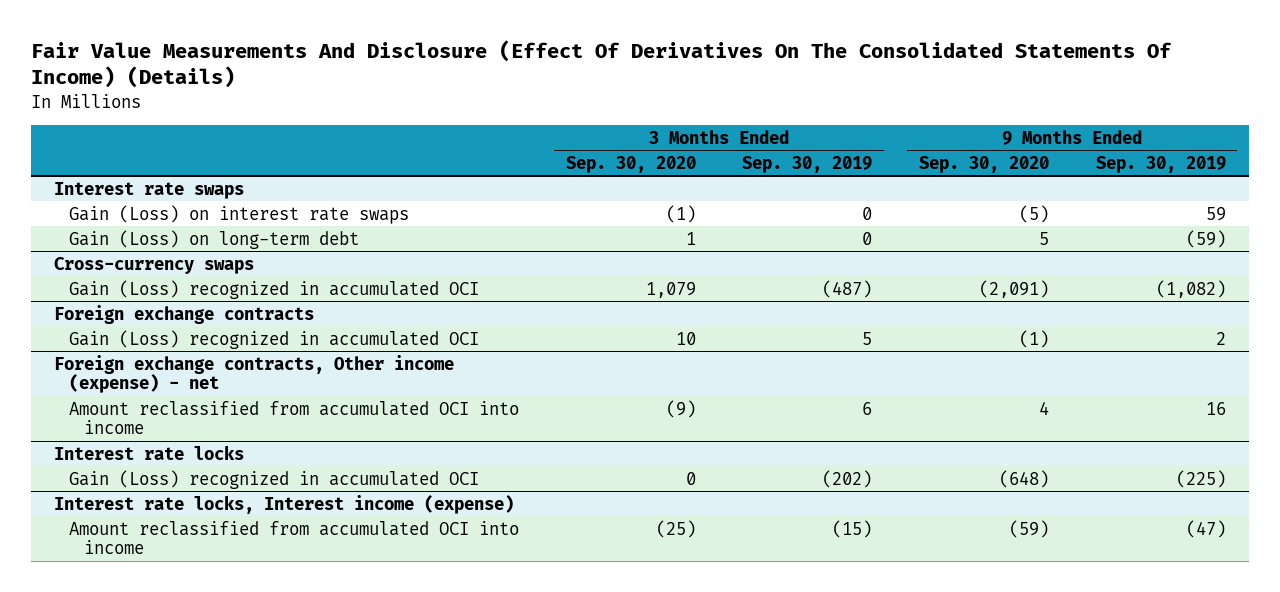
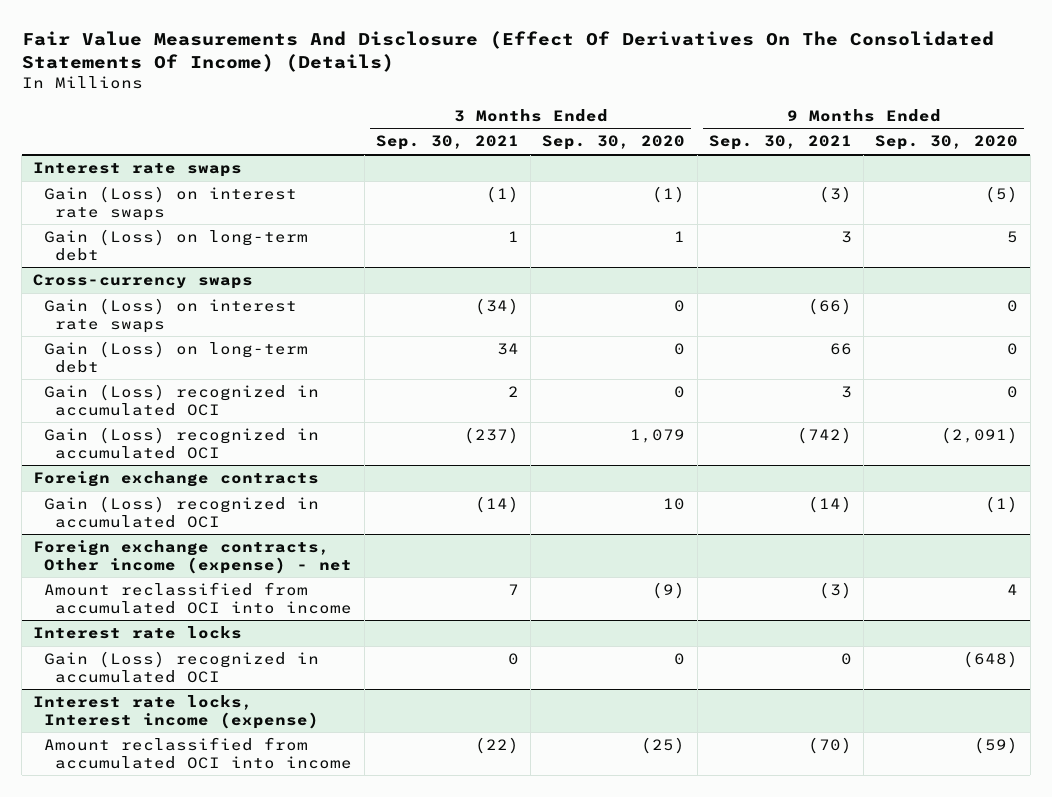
- | 3 Months Ended Sep. 30, 2020 | 3 Months Ended Sep. 30, 2019 | 9 Months Ended Sep. 30, 2020 | 9 Months Ended Sep. 30, 2019
+ | 3 Months Ended Sep. 30, 2021 | 3 Months Ended Sep. 30, 2020 | 9 Months Ended Sep. 30, 2021 | 9 Months Ended Sep. 30, 2020
@ Cross-currency swaps
+ Gain (Loss) on interest rate swaps | (34) | 0 | (66) | 0
+ Gain (Loss) on long-term debt | 34 | 0 | 66 | 0
+ Gain (Loss) recognized in accumulated OCI | 2 | 0 | 3 | 0

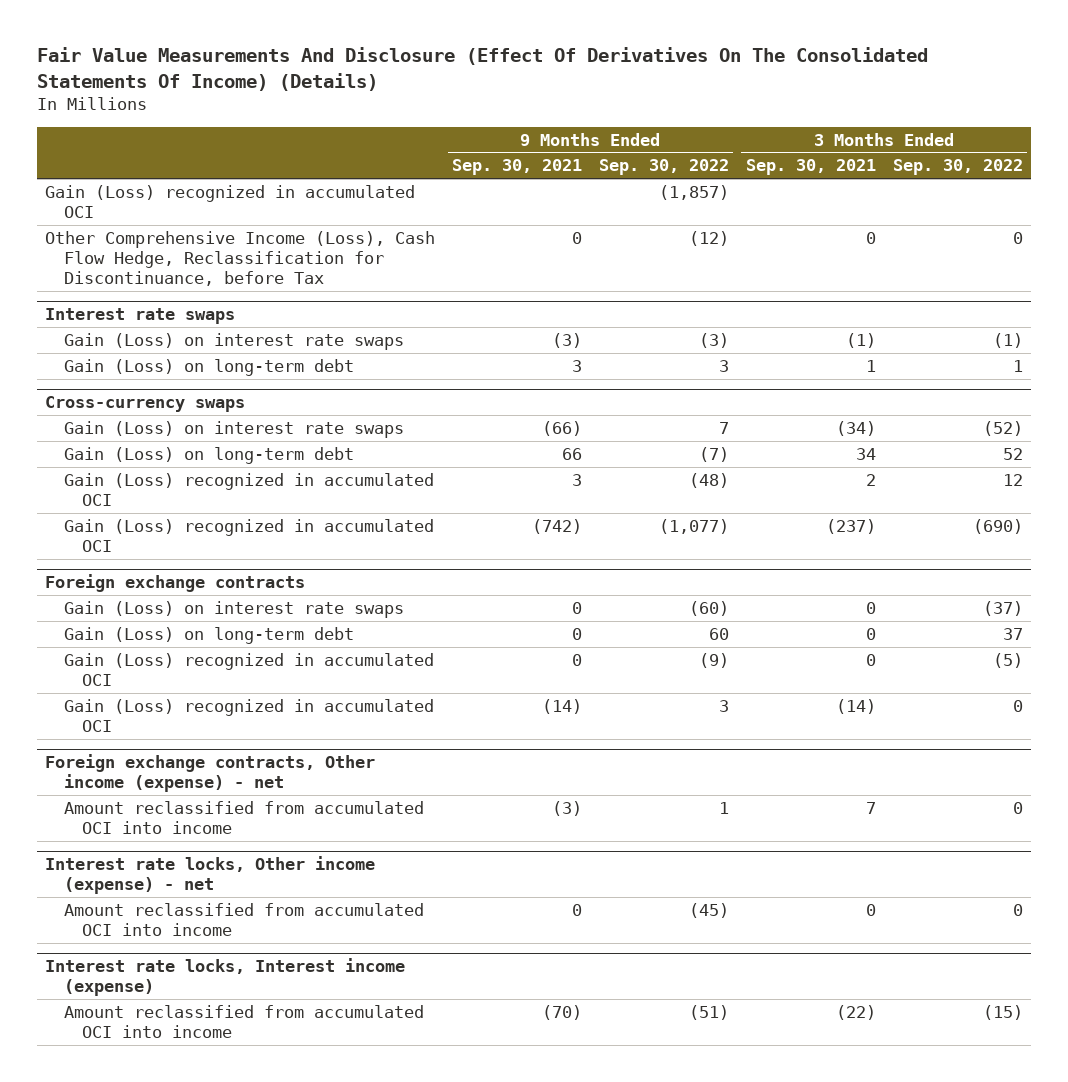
- | 3 Months Ended Sep. 30, 2021 | 3 Months Ended Sep. 30, 2020 | 9 Months Ended Sep. 30, 2021 | 9 Months Ended Sep. 30, 2020
+ | 9 Months Ended Sep. 30, 2021 | 9 Months Ended Sep. 30, 2022 | 3 Months Ended Sep. 30, 2021 | 3 Months Ended Sep. 30, 2022
+ Gain (Loss) recognized in accumulated OCI | | (1,857) | |
+ Other Comprehensive Income (Loss), Cash Flow Hedge, Reclassification for Discontinuance, before Tax | 0 | (12) | 0 | 0
@ Foreign exchange contracts
+ Gain (Loss) on interest rate swaps | 0 | (60) | 0 | (37)
+ Gain (Loss) on long-term debt | 0 | 60 | 0 | 37
+ Gain (Loss) recognized in accumulated OCI | 0 | (9) | 0 | (5)
- Interest rate locks
- Gain (Loss) recognized in accumulated OCI | 0 | 0 | 0 | (648)
+ Interest rate locks, Other income (expense) - net
+ Amount reclassified from accumulated OCI into income | 0 | (45) | 0 | 0

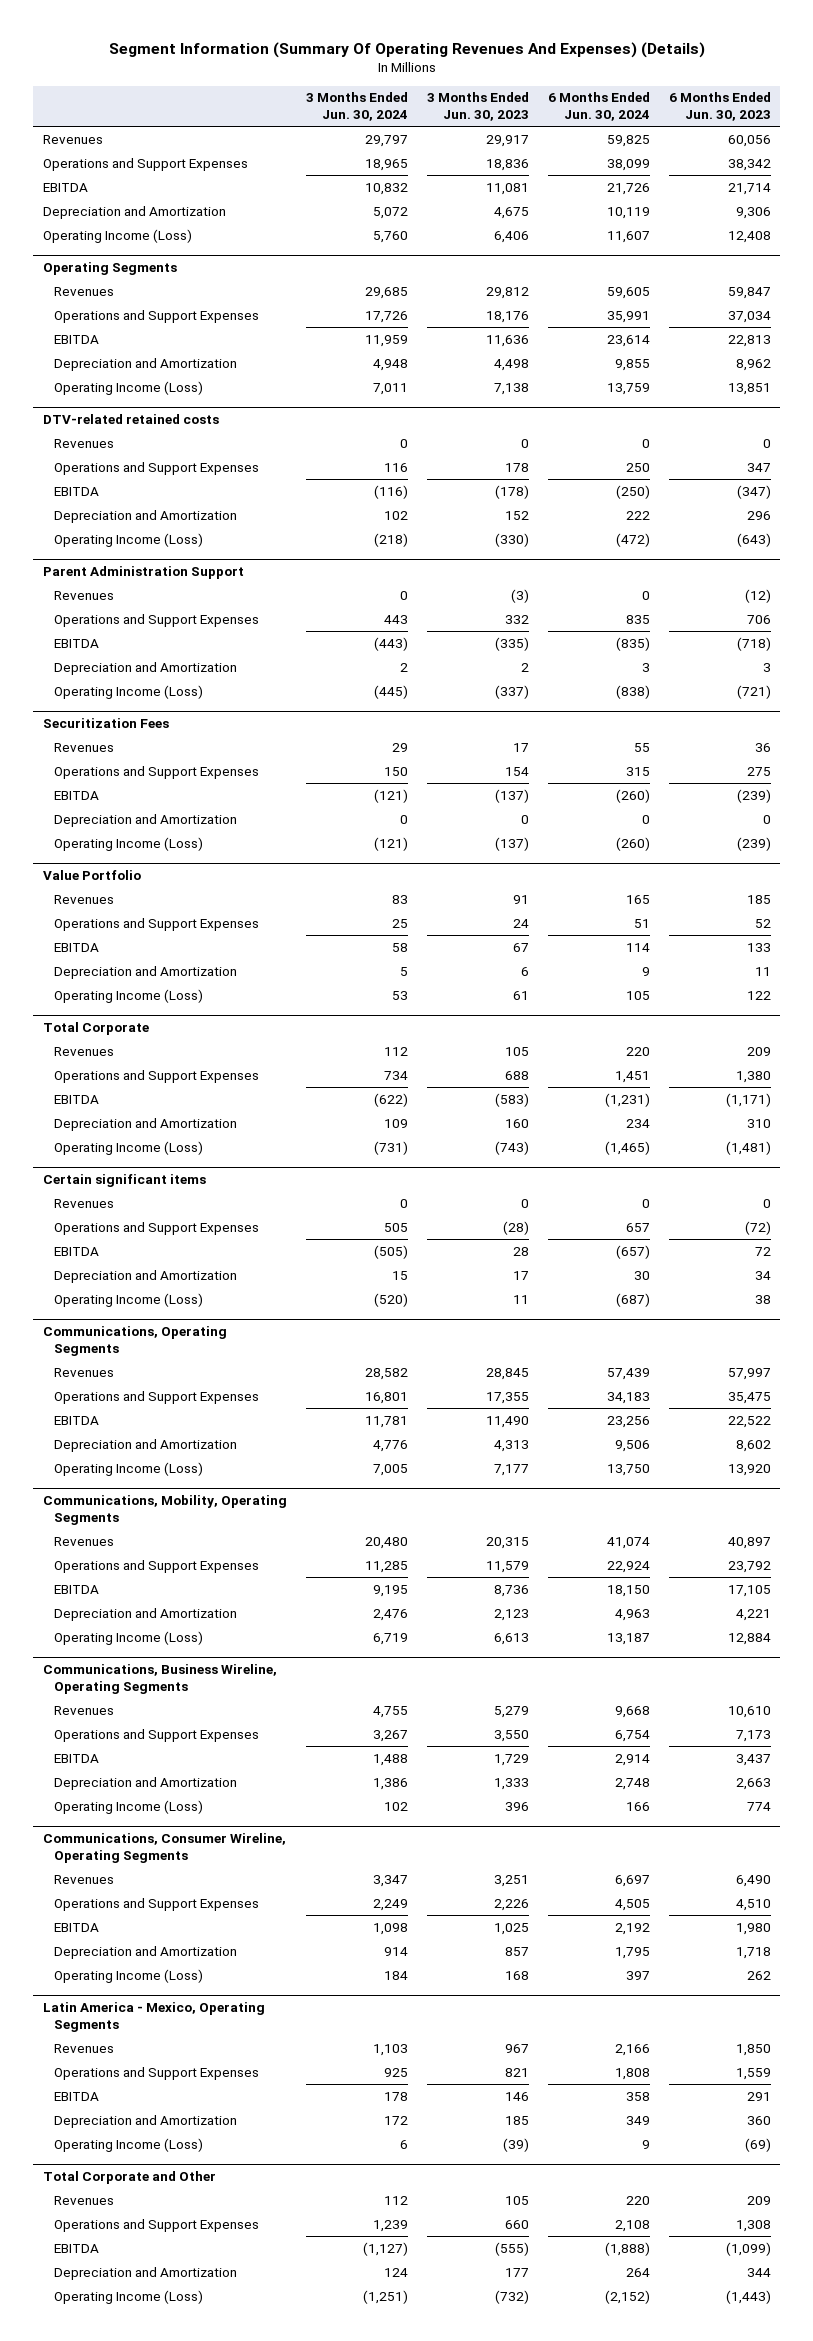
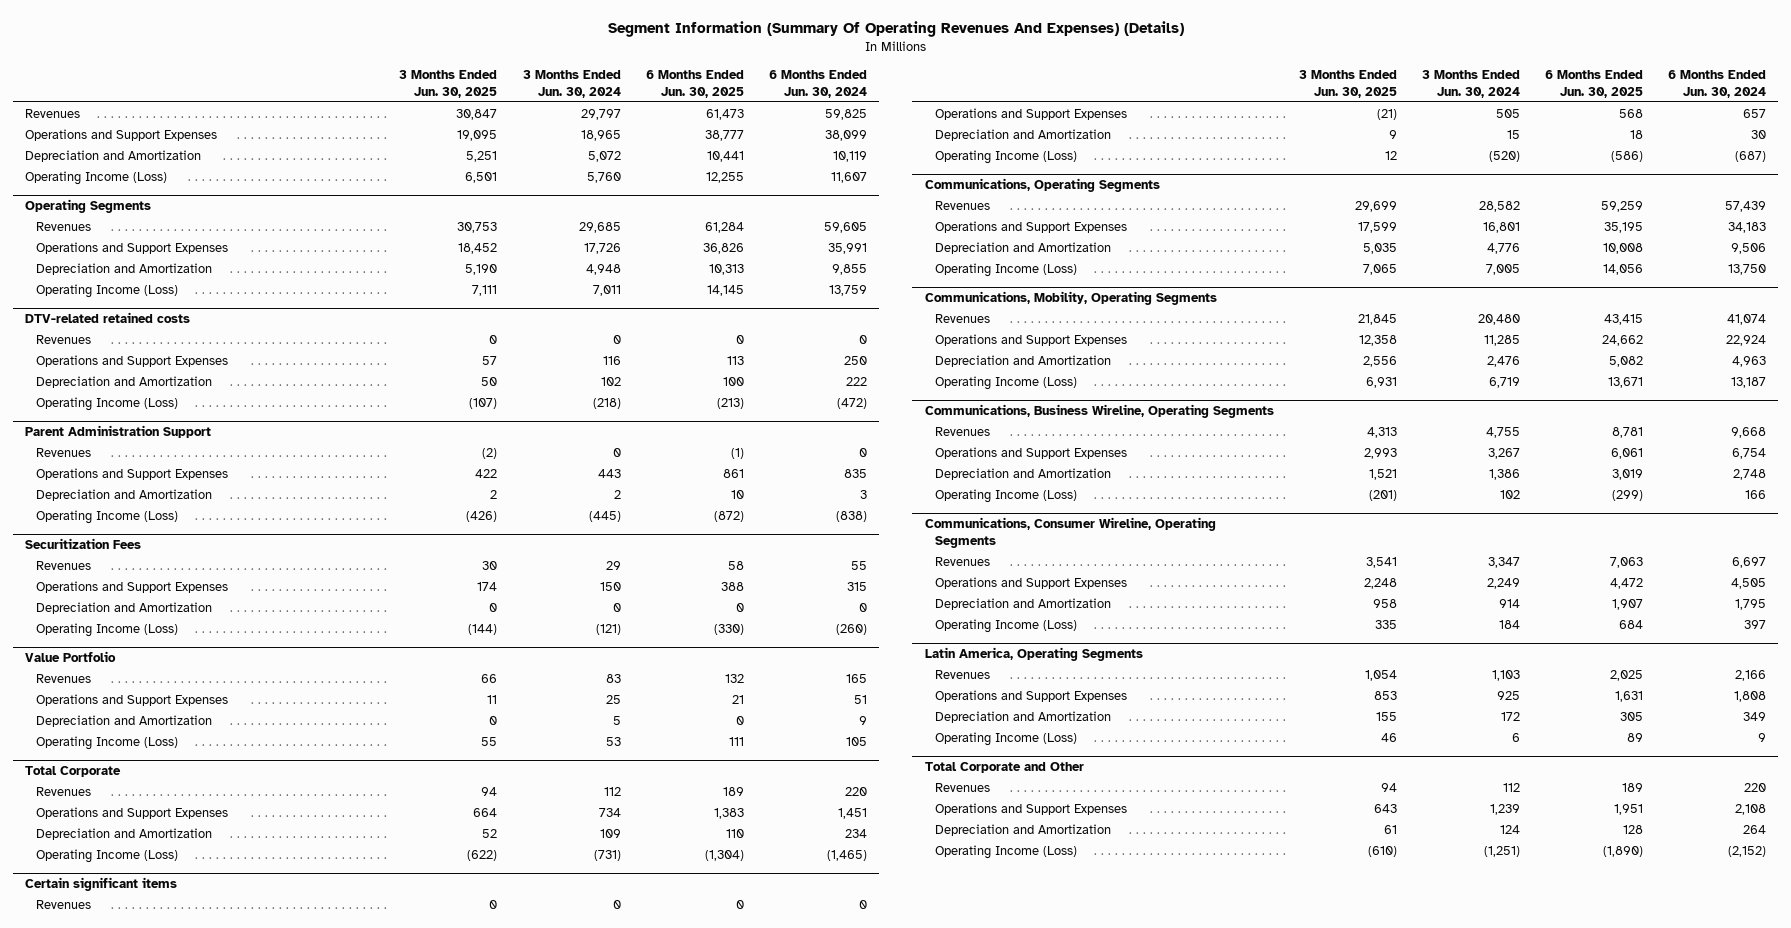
- | 3 Months Ended Jun. 30, 2024 | 3 Months Ended Jun. 30, 2023 | 6 Months Ended Jun. 30, 2024 | 6 Months Ended Jun. 30, 2023
+ | 3 Months Ended Jun. 30, 2025 | 3 Months Ended Jun. 30, 2024 | 6 Months Ended Jun. 30, 2025 | 6 Months Ended Jun. 30, 2024
- EBITDA | 10,832 | 11,081 | 21,726 | 21,714
@ Operating Segments
- EBITDA | 11,959 | 11,636 | 23,614 | 22,813
@ DTV-related retained costs
- EBITDA | (116) | (178) | (250) | (347)
@ Parent Administration Support
- EBITDA | (443) | (335) | (835) | (718)
@ Securitization Fees
- EBITDA | (121) | (137) | (260) | (239)
@ Value Portfolio
- EBITDA | 58 | 67 | 114 | 133
@ Total Corporate
- EBITDA | (622) | (583) | (1,231) | (1,171)
@ Certain significant items
- EBITDA | (505) | 28 | (657) | 72
@ Communications, Operating Segments
- EBITDA | 11,781 | 11,490 | 23,256 | 22,522
@ Communications, Mobility, Operating Segments
- EBITDA | 9,195 | 8,736 | 18,150 | 17,105
@ Communications, Business Wireline, Operating Segments
- EBITDA | 1,488 | 1,729 | 2,914 | 3,437
@ Communications, Consumer Wireline, Operating Segments
- EBITDA | 1,098 | 1,025 | 2,192 | 1,980
- Latin America - Mexico, Operating Segments
+ Latin America, Operating Segments
- EBITDA | 178 | 146 | 358 | 291
@ Total Corporate and Other
- EBITDA | (1,127) | (555) | (1,888) | (1,099)

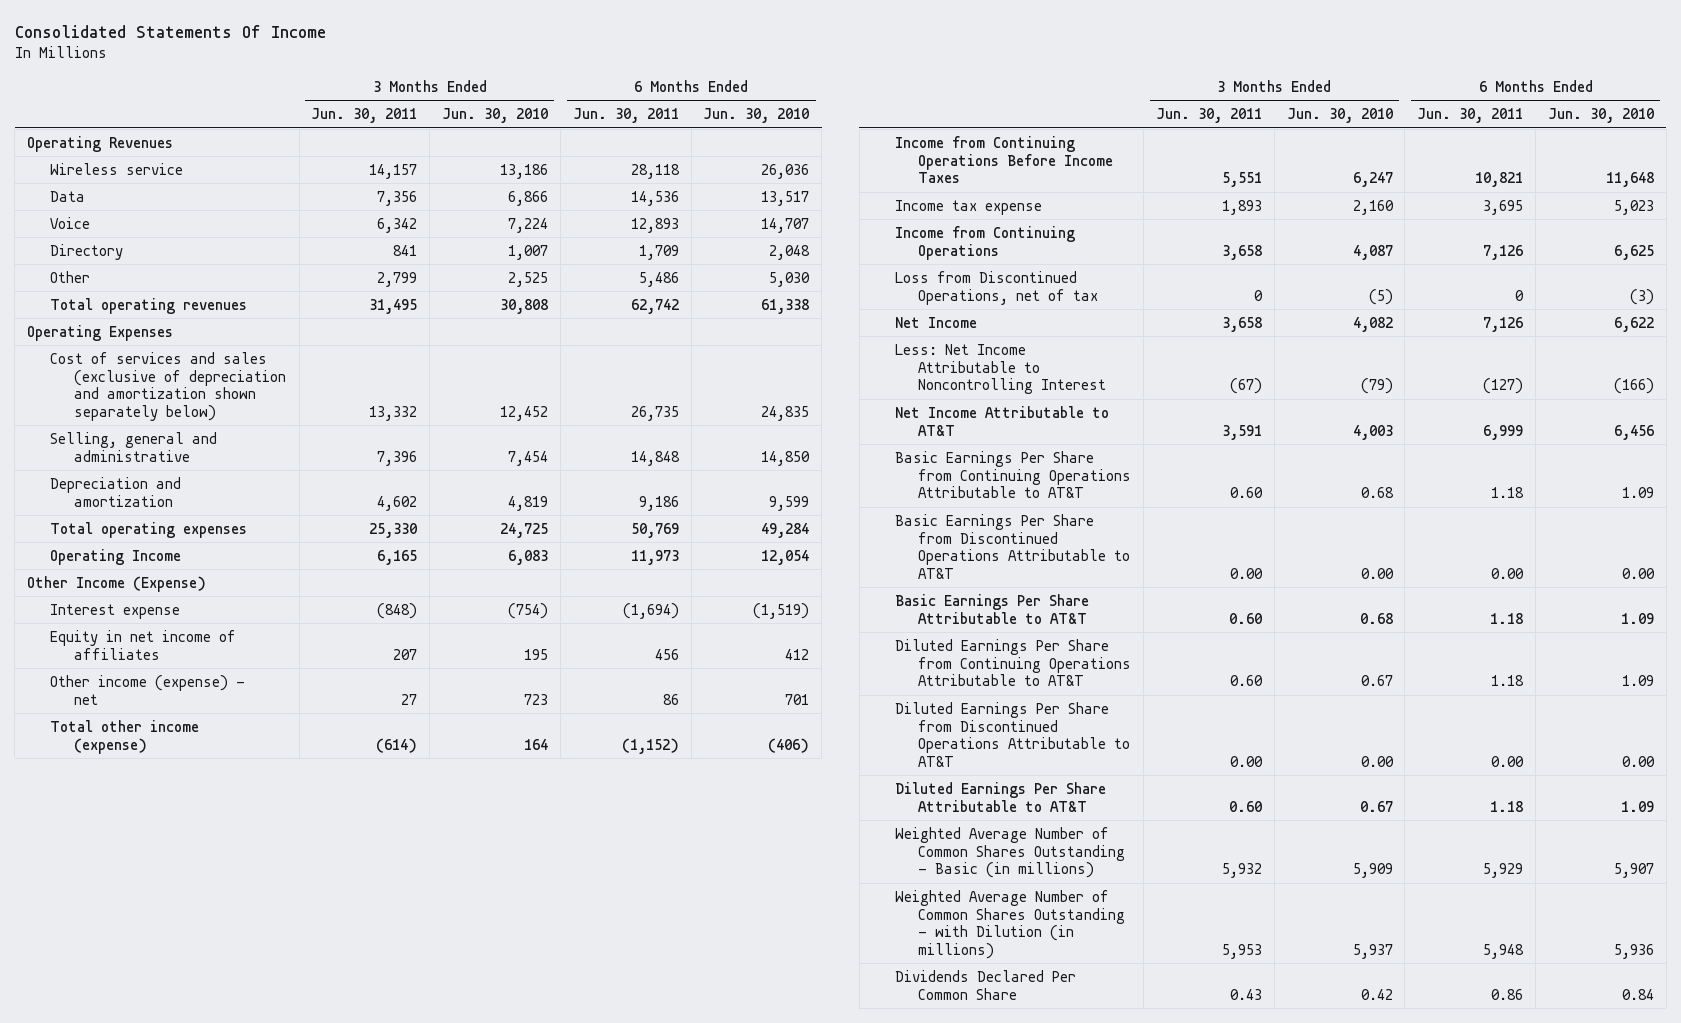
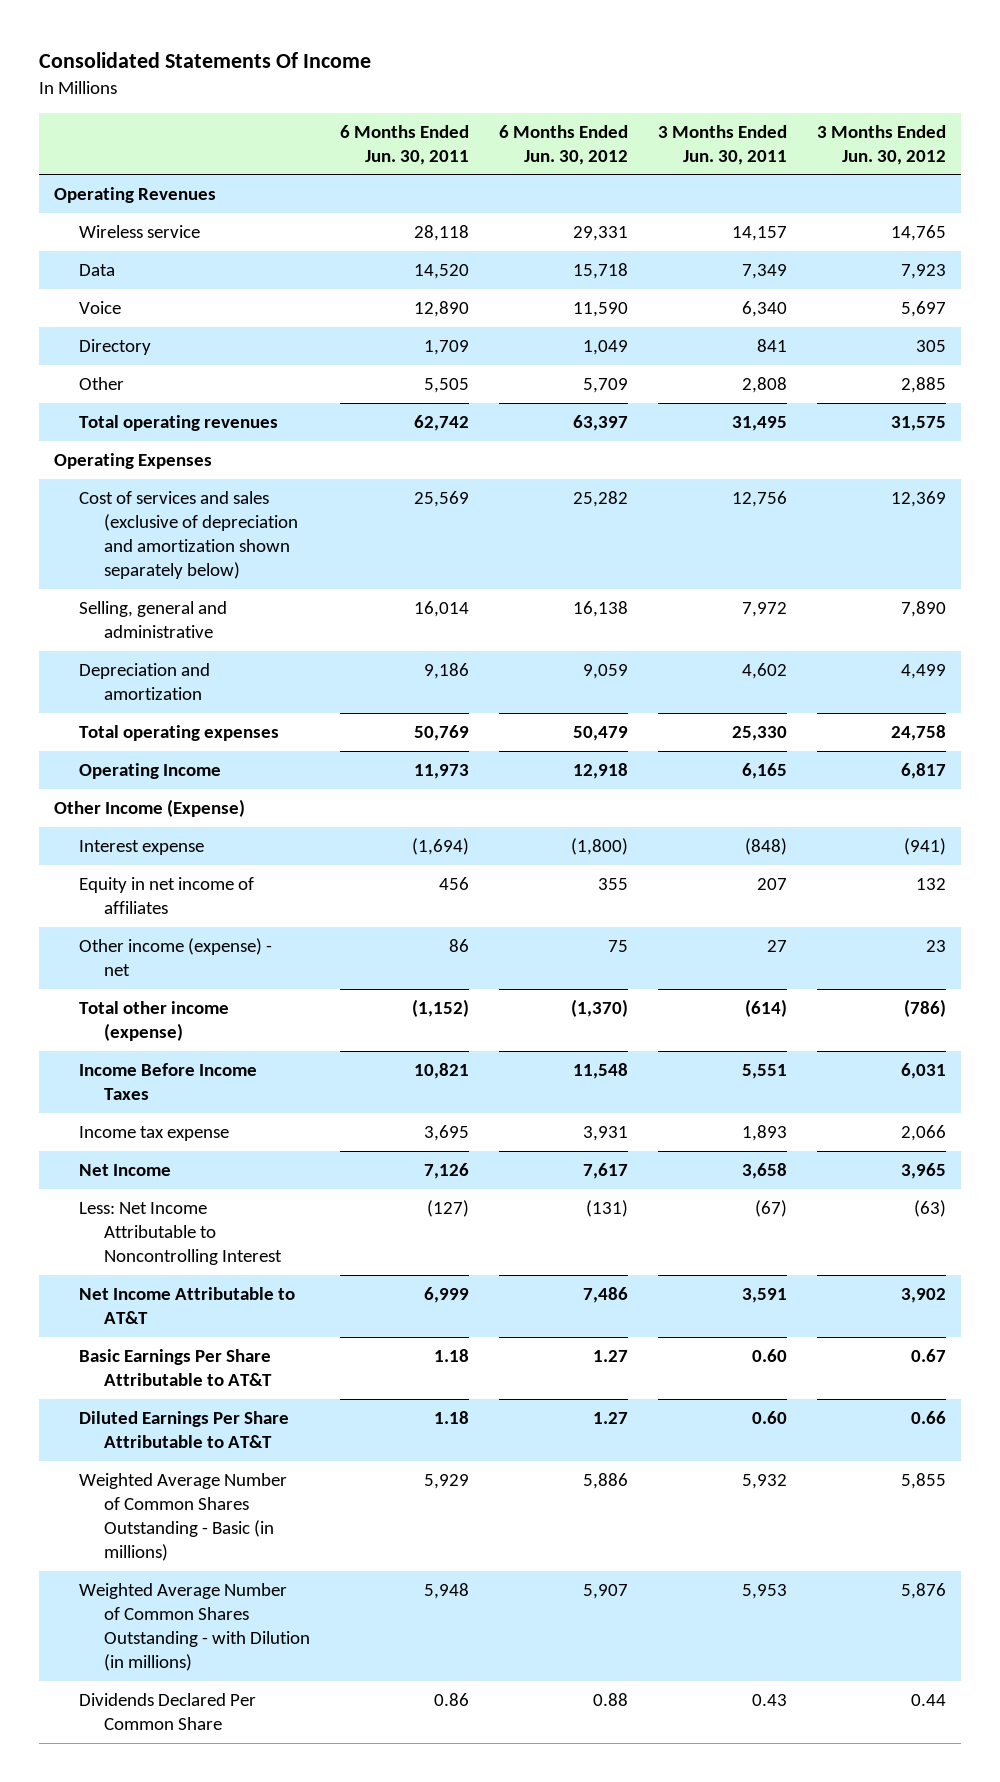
- | 3 Months Ended Jun. 30, 2011 | 3 Months Ended Jun. 30, 2010 | 6 Months Ended Jun. 30, 2011 | 6 Months Ended Jun. 30, 2010
+ | 6 Months Ended Jun. 30, 2011 | 6 Months Ended Jun. 30, 2012 | 3 Months Ended Jun. 30, 2011 | 3 Months Ended Jun. 30, 2012
- Data | 7,356 | 6,866 | 14,536 | 13,517
- Voice | 6,342 | 7,224 | 12,893 | 14,707
+ Data | 14,520 | 15,718 | 7,349 | 7,923
+ Voice | 12,890 | 11,590 | 6,340 | 5,697
- Other | 2,799 | 2,525 | 5,486 | 5,030
+ Other | 5,505 | 5,709 | 2,808 | 2,885
- Cost of services and sales (exclusive of depreciation and amortization shown separately below) | 13,332 | 12,452 | 26,735 | 24,835
- Selling, general and administrative | 7,396 | 7,454 | 14,848 | 14,850
+ Cost of services and sales (exclusive of depreciation and amortization shown separately below) | 25,569 | 25,282 | 12,756 | 12,369
+ Selling, general and administrative | 16,014 | 16,138 | 7,972 | 7,890
- Income from Continuing Operations Before Income Taxes | 5,551 | 6,247 | 10,821 | 11,648
+ Income Before Income Taxes | 10,821 | 11,548 | 5,551 | 6,031
- Income from Continuing Operations | 3,658 | 4,087 | 7,126 | 6,625
- Loss from Discontinued Operations, net of tax | 0 | (5) | 0 | (3)
- Basic Earnings Per Share from Continuing Operations Attributable to AT&T | 0.60 | 0.68 | 1.18 | 1.09
- Basic Earnings Per Share from Discontinued Operations Attributable to AT&T | 0.00 | 0.00 | 0.00 | 0.00
- Diluted Earnings Per Share from Continuing Operations Attributable to AT&T | 0.60 | 0.67 | 1.18 | 1.09
- Diluted Earnings Per Share from Discontinued Operations Attributable to AT&T | 0.00 | 0.00 | 0.00 | 0.00

